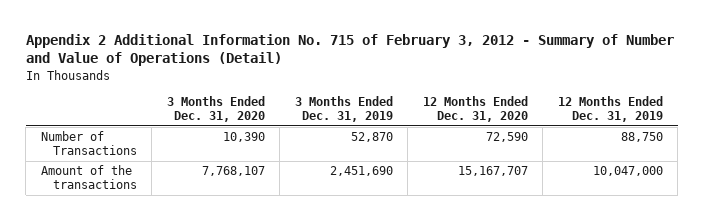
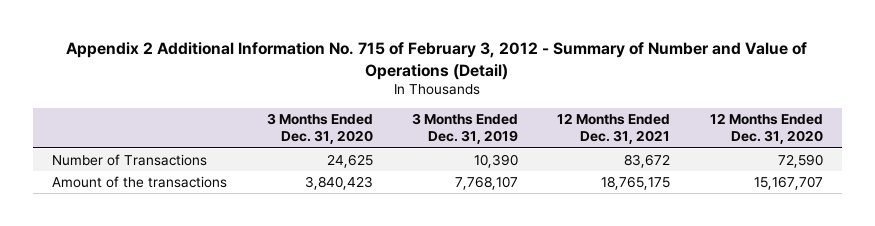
- | 3 Months Ended Dec. 31, 2020 | 3 Months Ended Dec. 31, 2019 | 12 Months Ended Dec. 31, 2020 | 12 Months Ended Dec. 31, 2019
+ | 3 Months Ended Dec. 31, 2020 | 3 Months Ended Dec. 31, 2019 | 12 Months Ended Dec. 31, 2021 | 12 Months Ended Dec. 31, 2020
- Number of Transactions | 10,390 | 52,870 | 72,590 | 88,750
- Amount of the transactions | 7,768,107 | 2,451,690 | 15,167,707 | 10,047,000
+ Number of Transactions | 24,625 | 10,390 | 83,672 | 72,590
+ Amount of the transactions | 3,840,423 | 7,768,107 | 18,765,175 | 15,167,707

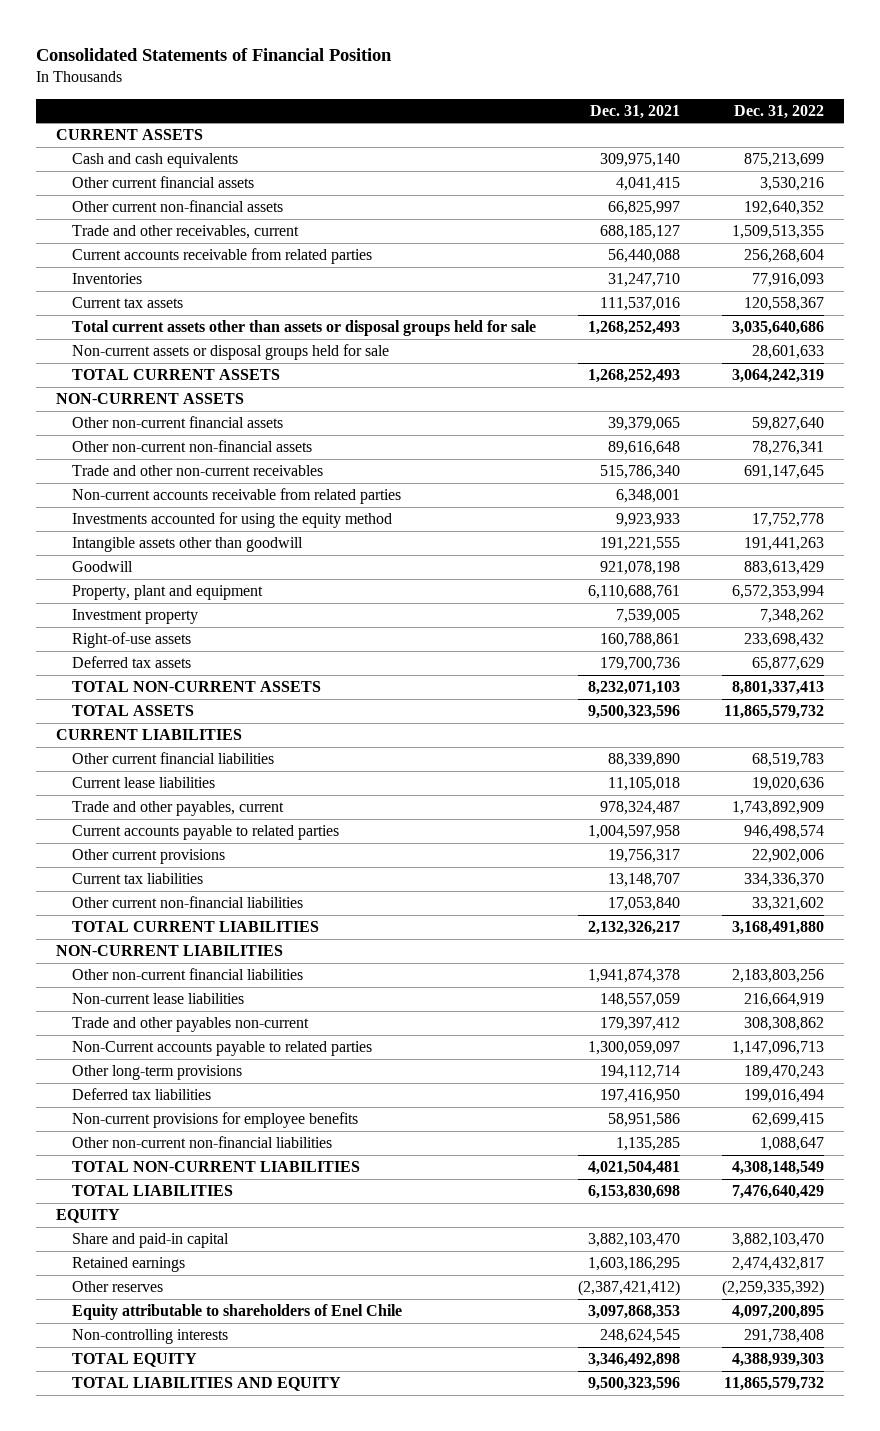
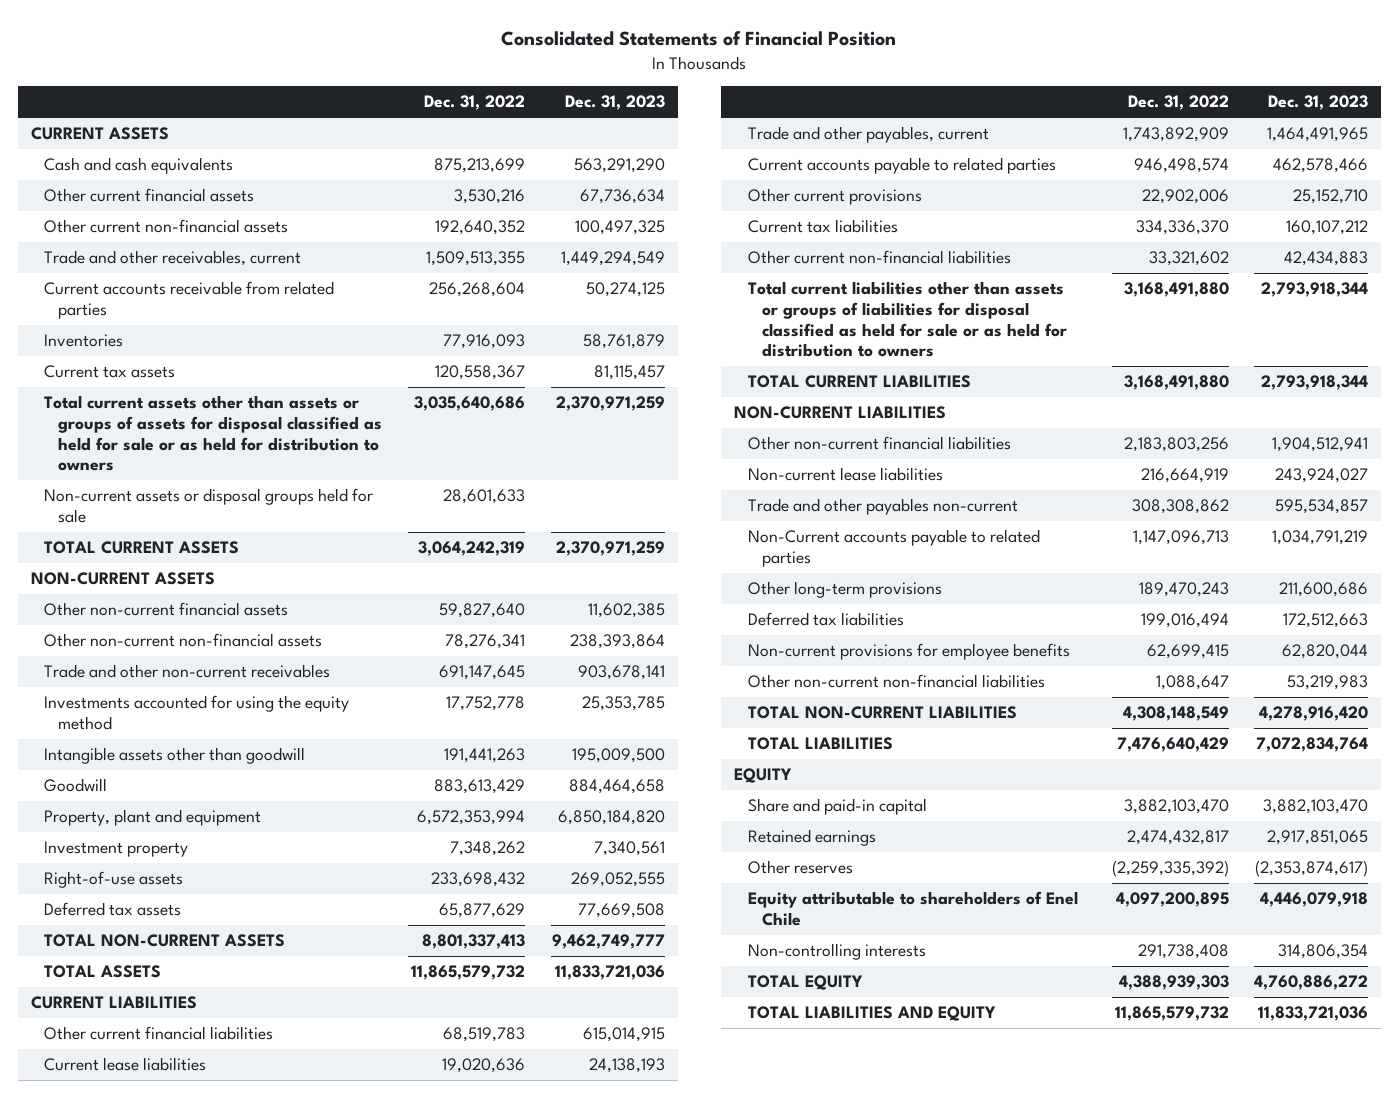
- | Dec. 31, 2021 | Dec. 31, 2022
+ | Dec. 31, 2022 | Dec. 31, 2023
- Total current assets other than assets or disposal groups held for sale | 1,268,252,493 | 3,035,640,686
+ Total current assets other than assets or groups of assets for disposal classified as held for sale or as held for distribution to owners | 3,035,640,686 | 2,370,971,259
- Non-current accounts receivable from related parties | 6,348,001 |
+ Total current liabilities other than assets or groups of liabilities for disposal classified as held for sale or as held for distribution to owners | 3,168,491,880 | 2,793,918,344

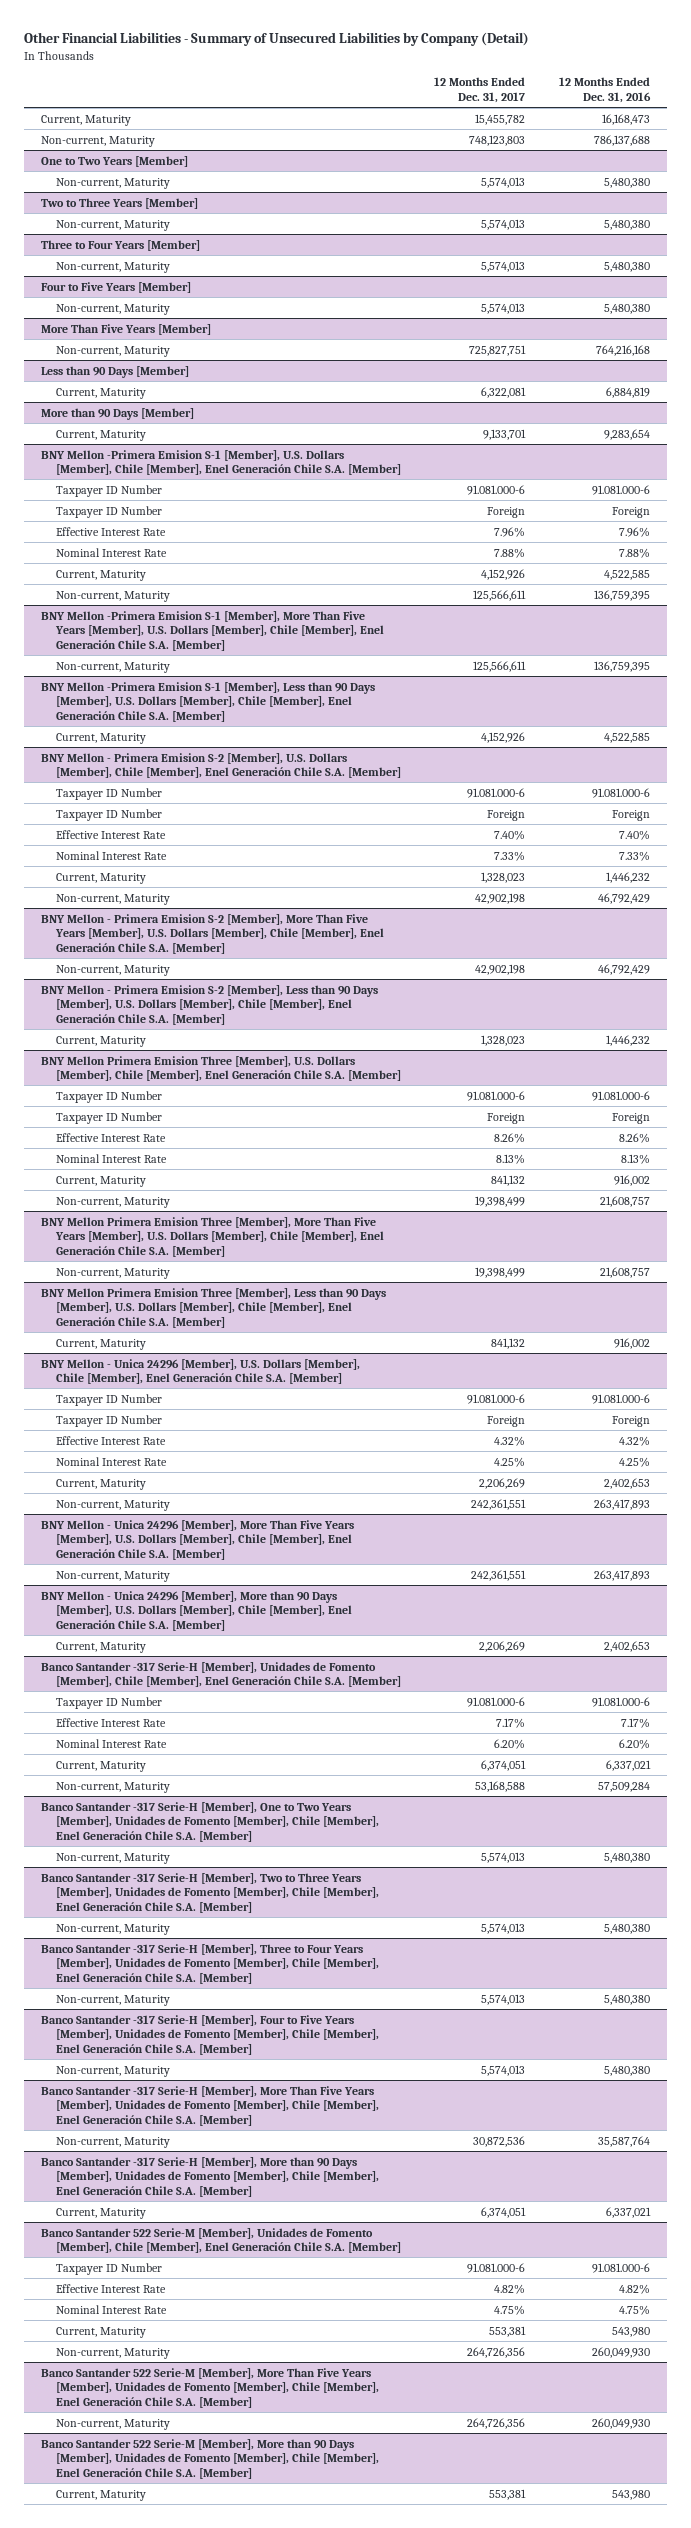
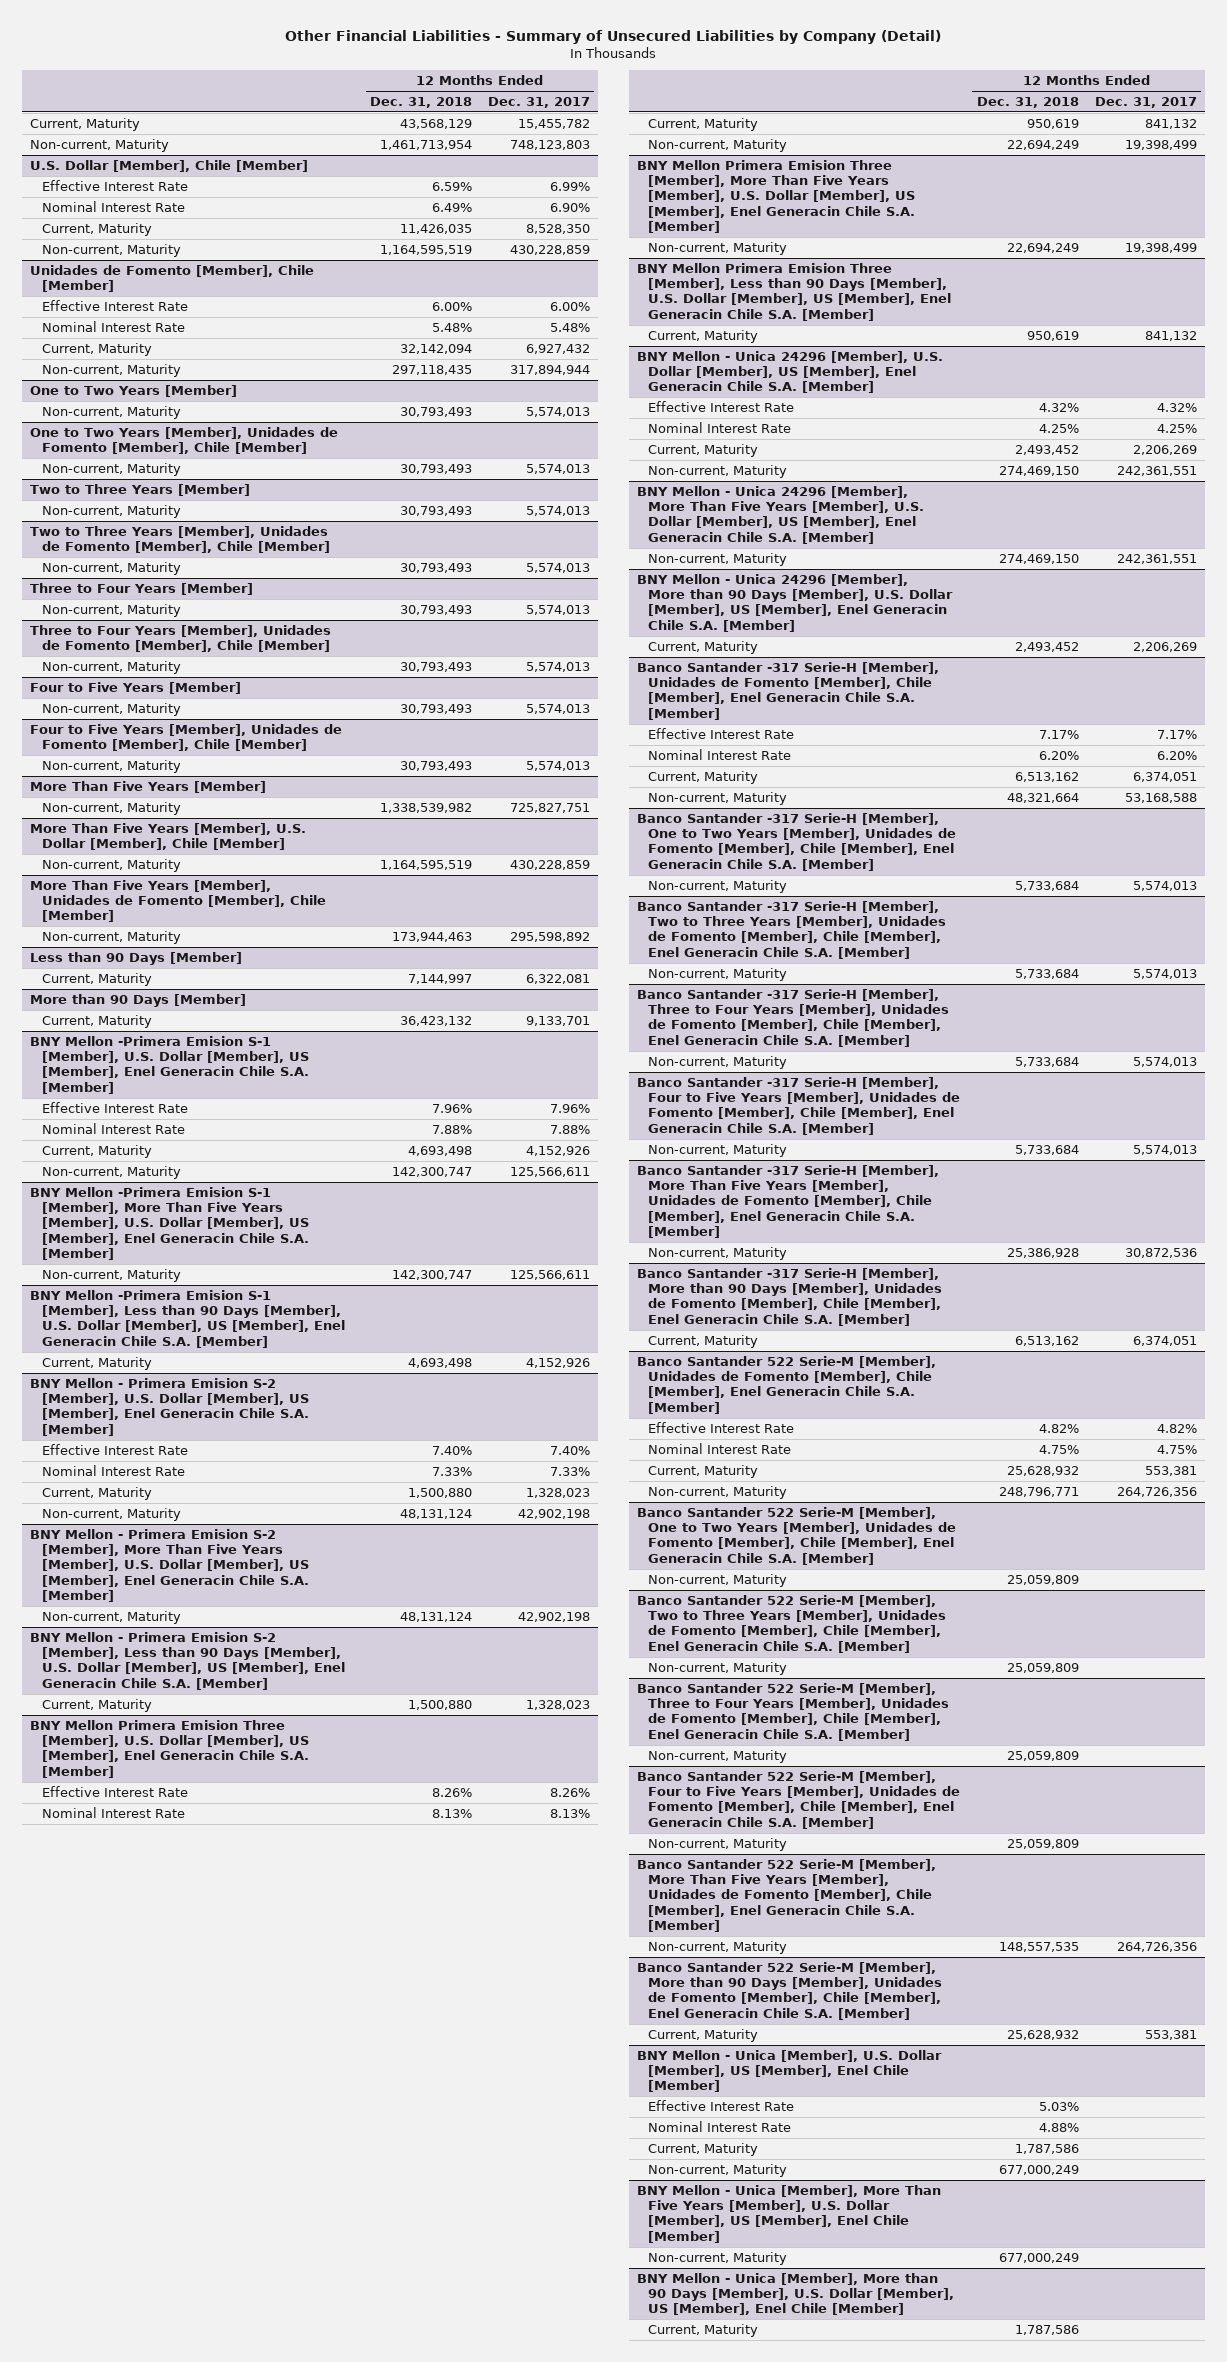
- | 12 Months Ended Dec. 31, 2017 | 12 Months Ended Dec. 31, 2016
+ | 12 Months Ended Dec. 31, 2018 | 12 Months Ended Dec. 31, 2017
+ U.S. Dollar [Member], Chile [Member]
+ Effective Interest Rate | 6.59% | 6.99%
+ Nominal Interest Rate | 6.49% | 6.90%
+ Current, Maturity | 11,426,035 | 8,528,350
+ Non-current, Maturity | 1,164,595,519 | 430,228,859
+ Unidades de Fomento [Member], Chile [Member]
+ Effective Interest Rate | 6.00% | 6.00%
+ Nominal Interest Rate | 5.48% | 5.48%
+ Current, Maturity | 32,142,094 | 6,927,432
+ Non-current, Maturity | 297,118,435 | 317,894,944
+ One to Two Years [Member], Unidades de Fomento [Member], Chile [Member]
+ Non-current, Maturity | 30,793,493 | 5,574,013
+ Two to Three Years [Member], Unidades de Fomento [Member], Chile [Member]
+ Non-current, Maturity | 30,793,493 | 5,574,013
+ Three to Four Years [Member], Unidades de Fomento [Member], Chile [Member]
+ Non-current, Maturity | 30,793,493 | 5,574,013
+ Four to Five Years [Member], Unidades de Fomento [Member], Chile [Member]
+ Non-current, Maturity | 30,793,493 | 5,574,013
+ More Than Five Years [Member], U.S. Dollar [Member], Chile [Member]
+ Non-current, Maturity | 1,164,595,519 | 430,228,859
+ More Than Five Years [Member], Unidades de Fomento [Member], Chile [Member]
+ Non-current, Maturity | 173,944,463 | 295,598,892
- BNY Mellon -Primera Emision S-1 [Member], U.S. Dollars [Member], Chile [Member], Enel Generación Chile S.A. [Member]
- Taxpayer ID Number | 91.081.000-6 | 91.081.000-6
- Taxpayer ID Number | Foreign | Foreign
+ BNY Mellon -Primera Emision S-1 [Member], U.S. Dollar [Member], US [Member], Enel Generacin Chile S.A. [Member]
- BNY Mellon -Primera Emision S-1 [Member], More Than Five Years [Member], U.S. Dollars [Member], Chile [Member], Enel Generación Chile S.A. [Member]
+ BNY Mellon -Primera Emision S-1 [Member], More Than Five Years [Member], U.S. Dollar [Member], US [Member], Enel Generacin Chile S.A. [Member]
- BNY Mellon -Primera Emision S-1 [Member], Less than 90 Days [Member], U.S. Dollars [Member], Chile [Member], Enel Generación Chile S.A. [Member]
+ BNY Mellon -Primera Emision S-1 [Member], Less than 90 Days [Member], U.S. Dollar [Member], US [Member], Enel Generacin Chile S.A. [Member]
- BNY Mellon - Primera Emision S-2 [Member], U.S. Dollars [Member], Chile [Member], Enel Generación Chile S.A. [Member]
- Taxpayer ID Number | 91.081.000-6 | 91.081.000-6
- Taxpayer ID Number | Foreign | Foreign
+ BNY Mellon - Primera Emision S-2 [Member], U.S. Dollar [Member], US [Member], Enel Generacin Chile S.A. [Member]
- BNY Mellon - Primera Emision S-2 [Member], More Than Five Years [Member], U.S. Dollars [Member], Chile [Member], Enel Generación Chile S.A. [Member]
+ BNY Mellon - Primera Emision S-2 [Member], More Than Five Years [Member], U.S. Dollar [Member], US [Member], Enel Generacin Chile S.A. [Member]
- BNY Mellon - Primera Emision S-2 [Member], Less than 90 Days [Member], U.S. Dollars [Member], Chile [Member], Enel Generación Chile S.A. [Member]
+ BNY Mellon - Primera Emision S-2 [Member], Less than 90 Days [Member], U.S. Dollar [Member], US [Member], Enel Generacin Chile S.A. [Member]
- BNY Mellon Primera Emision Three [Member], U.S. Dollars [Member], Chile [Member], Enel Generación Chile S.A. [Member]
- Taxpayer ID Number | 91.081.000-6 | 91.081.000-6
- Taxpayer ID Number | Foreign | Foreign
+ BNY Mellon Primera Emision Three [Member], U.S. Dollar [Member], US [Member], Enel Generacin Chile S.A. [Member]
- BNY Mellon Primera Emision Three [Member], More Than Five Years [Member], U.S. Dollars [Member], Chile [Member], Enel Generación Chile S.A. [Member]
+ BNY Mellon Primera Emision Three [Member], More Than Five Years [Member], U.S. Dollar [Member], US [Member], Enel Generacin Chile S.A. [Member]
- BNY Mellon Primera Emision Three [Member], Less than 90 Days [Member], U.S. Dollars [Member], Chile [Member], Enel Generación Chile S.A. [Member]
+ BNY Mellon Primera Emision Three [Member], Less than 90 Days [Member], U.S. Dollar [Member], US [Member], Enel Generacin Chile S.A. [Member]
- BNY Mellon - Unica 24296 [Member], U.S. Dollars [Member], Chile [Member], Enel Generación Chile S.A. [Member]
- Taxpayer ID Number | 91.081.000-6 | 91.081.000-6
- Taxpayer ID Number | Foreign | Foreign
+ BNY Mellon - Unica 24296 [Member], U.S. Dollar [Member], US [Member], Enel Generacin Chile S.A. [Member]
- BNY Mellon - Unica 24296 [Member], More Than Five Years [Member], U.S. Dollars [Member], Chile [Member], Enel Generación Chile S.A. [Member]
+ BNY Mellon - Unica 24296 [Member], More Than Five Years [Member], U.S. Dollar [Member], US [Member], Enel Generacin Chile S.A. [Member]
- BNY Mellon - Unica 24296 [Member], More than 90 Days [Member], U.S. Dollars [Member], Chile [Member], Enel Generación Chile S.A. [Member]
+ BNY Mellon - Unica 24296 [Member], More than 90 Days [Member], U.S. Dollar [Member], US [Member], Enel Generacin Chile S.A. [Member]
- Banco Santander -317 Serie-H [Member], Unidades de Fomento [Member], Chile [Member], Enel Generación Chile S.A. [Member]
- Taxpayer ID Number | 91.081.000-6 | 91.081.000-6
+ Banco Santander -317 Serie-H [Member], Unidades de Fomento [Member], Chile [Member], Enel Generacin Chile S.A. [Member]
- Banco Santander -317 Serie-H [Member], One to Two Years [Member], Unidades de Fomento [Member], Chile [Member], Enel Generación Chile S.A. [Member]
+ Banco Santander -317 Serie-H [Member], One to Two Years [Member], Unidades de Fomento [Member], Chile [Member], Enel Generacin Chile S.A. [Member]
- Banco Santander -317 Serie-H [Member], Two to Three Years [Member], Unidades de Fomento [Member], Chile [Member], Enel Generación Chile S.A. [Member]
+ Banco Santander -317 Serie-H [Member], Two to Three Years [Member], Unidades de Fomento [Member], Chile [Member], Enel Generacin Chile S.A. [Member]
- Banco Santander -317 Serie-H [Member], Three to Four Years [Member], Unidades de Fomento [Member], Chile [Member], Enel Generación Chile S.A. [Member]
+ Banco Santander -317 Serie-H [Member], Three to Four Years [Member], Unidades de Fomento [Member], Chile [Member], Enel Generacin Chile S.A. [Member]
- Banco Santander -317 Serie-H [Member], Four to Five Years [Member], Unidades de Fomento [Member], Chile [Member], Enel Generación Chile S.A. [Member]
+ Banco Santander -317 Serie-H [Member], Four to Five Years [Member], Unidades de Fomento [Member], Chile [Member], Enel Generacin Chile S.A. [Member]
- Banco Santander -317 Serie-H [Member], More Than Five Years [Member], Unidades de Fomento [Member], Chile [Member], Enel Generación Chile S.A. [Member]
+ Banco Santander -317 Serie-H [Member], More Than Five Years [Member], Unidades de Fomento [Member], Chile [Member], Enel Generacin Chile S.A. [Member]
- Banco Santander -317 Serie-H [Member], More than 90 Days [Member], Unidades de Fomento [Member], Chile [Member], Enel Generación Chile S.A. [Member]
+ Banco Santander -317 Serie-H [Member], More than 90 Days [Member], Unidades de Fomento [Member], Chile [Member], Enel Generacin Chile S.A. [Member]
- Banco Santander 522 Serie-M [Member], Unidades de Fomento [Member], Chile [Member], Enel Generación Chile S.A. [Member]
- Taxpayer ID Number | 91.081.000-6 | 91.081.000-6
+ Banco Santander 522 Serie-M [Member], Unidades de Fomento [Member], Chile [Member], Enel Generacin Chile S.A. [Member]
- Banco Santander 522 Serie-M [Member], More Than Five Years [Member], Unidades de Fomento [Member], Chile [Member], Enel Generación Chile S.A. [Member]
+ Banco Santander 522 Serie-M [Member], One to Two Years [Member], Unidades de Fomento [Member], Chile [Member], Enel Generacin Chile S.A. [Member]
+ Non-current, Maturity | 25,059,809 |
+ Banco Santander 522 Serie-M [Member], Two to Three Years [Member], Unidades de Fomento [Member], Chile [Member], Enel Generacin Chile S.A. [Member]
+ Non-current, Maturity | 25,059,809 |
+ Banco Santander 522 Serie-M [Member], Three to Four Years [Member], Unidades de Fomento [Member], Chile [Member], Enel Generacin Chile S.A. [Member]
+ Non-current, Maturity | 25,059,809 |
+ Banco Santander 522 Serie-M [Member], Four to Five Years [Member], Unidades de Fomento [Member], Chile [Member], Enel Generacin Chile S.A. [Member]
+ Non-current, Maturity | 25,059,809 |
+ Banco Santander 522 Serie-M [Member], More Than Five Years [Member], Unidades de Fomento [Member], Chile [Member], Enel Generacin Chile S.A. [Member]
- Banco Santander 522 Serie-M [Member], More than 90 Days [Member], Unidades de Fomento [Member], Chile [Member], Enel Generación Chile S.A. [Member]
+ Banco Santander 522 Serie-M [Member], More than 90 Days [Member], Unidades de Fomento [Member], Chile [Member], Enel Generacin Chile S.A. [Member]
+ BNY Mellon - Unica [Member], U.S. Dollar [Member], US [Member], Enel Chile [Member]
+ Effective Interest Rate | 5.03% |
+ Nominal Interest Rate | 4.88% |
+ Current, Maturity | 1,787,586 |
+ Non-current, Maturity | 677,000,249 |
+ BNY Mellon - Unica [Member], More Than Five Years [Member], U.S. Dollar [Member], US [Member], Enel Chile [Member]
+ Non-current, Maturity | 677,000,249 |
+ BNY Mellon - Unica [Member], More than 90 Days [Member], U.S. Dollar [Member], US [Member], Enel Chile [Member]
+ Current, Maturity | 1,787,586 |

